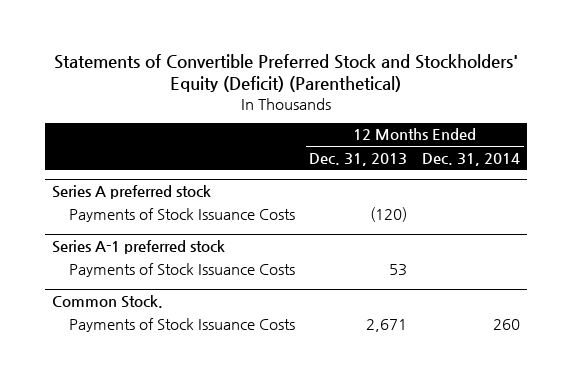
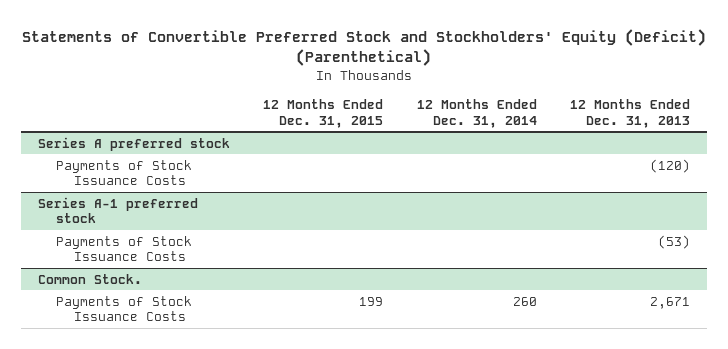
- | 12 Months Ended Dec. 31, 2013 | 12 Months Ended Dec. 31, 2014
+ | 12 Months Ended Dec. 31, 2015 | 12 Months Ended Dec. 31, 2014 | 12 Months Ended Dec. 31, 2013
@ Series A-1 preferred stock
- Payments of Stock Issuance Costs | 53 |
+ Payments of Stock Issuance Costs | | | (53)

